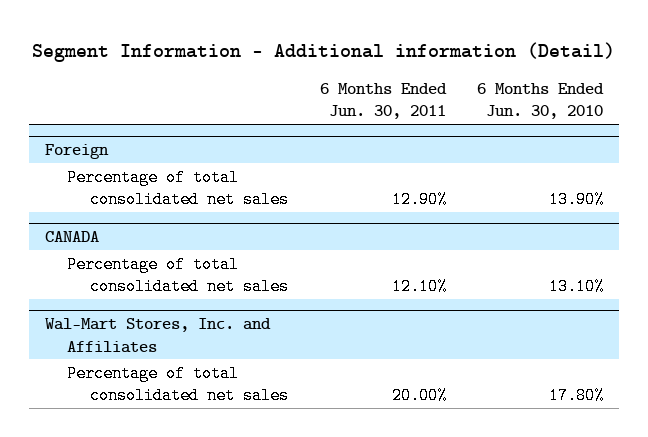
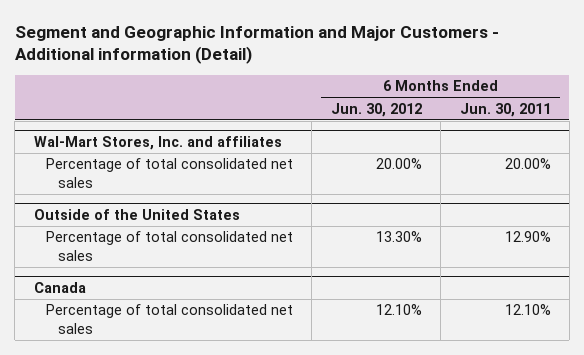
- Segment Information - Additional information (Detail)
+ Segment and Geographic Information and Major Customers - Additional information (Detail)
- | 6 Months Ended Jun. 30, 2011 | 6 Months Ended Jun. 30, 2010
+ | 6 Months Ended Jun. 30, 2012 | 6 Months Ended Jun. 30, 2011
- Foreign
+ Wal-Mart Stores, Inc. and affiliates
+ Percentage of total consolidated net sales | 20.00% | 20.00%
+ Outside of the United States
- CANADA
+ Canada
- Wal-Mart Stores, Inc. and Affiliates
- Percentage of total consolidated net sales | 20.00% | 17.80%

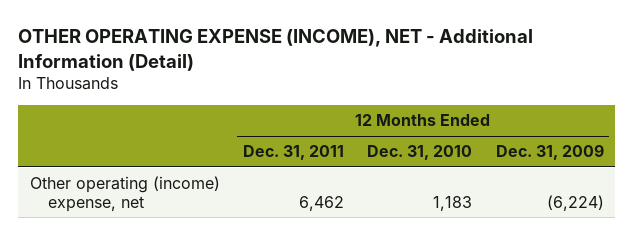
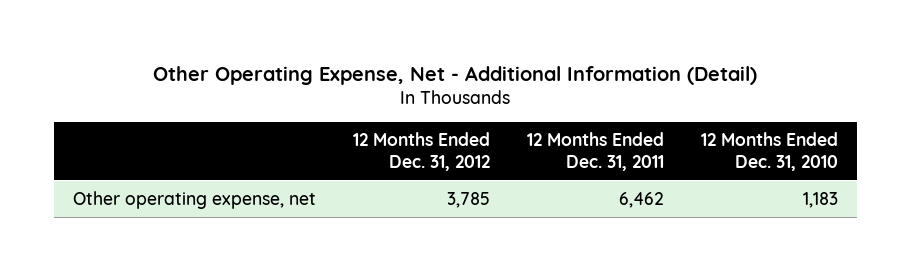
- OTHER OPERATING EXPENSE (INCOME), NET - Additional Information (Detail)
+ Other Operating Expense, Net - Additional Information (Detail)
- | 12 Months Ended Dec. 31, 2011 | 12 Months Ended Dec. 31, 2010 | 12 Months Ended Dec. 31, 2009
+ | 12 Months Ended Dec. 31, 2012 | 12 Months Ended Dec. 31, 2011 | 12 Months Ended Dec. 31, 2010
- Other operating (income) expense, net | 6,462 | 1,183 | (6,224)
+ Other operating expense, net | 3,785 | 6,462 | 1,183

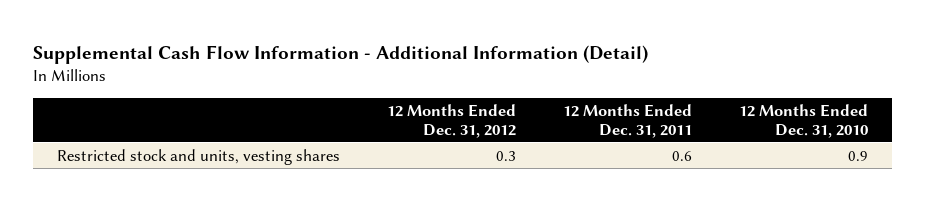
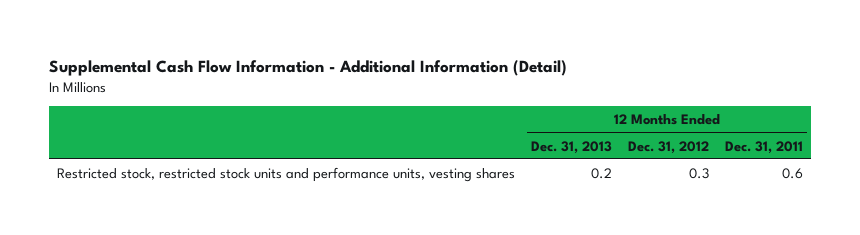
- | 12 Months Ended Dec. 31, 2012 | 12 Months Ended Dec. 31, 2011 | 12 Months Ended Dec. 31, 2010
+ | 12 Months Ended Dec. 31, 2013 | 12 Months Ended Dec. 31, 2012 | 12 Months Ended Dec. 31, 2011
- Restricted stock and units, vesting shares | 0.3 | 0.6 | 0.9
+ Restricted stock, restricted stock units and performance units, vesting shares | 0.2 | 0.3 | 0.6

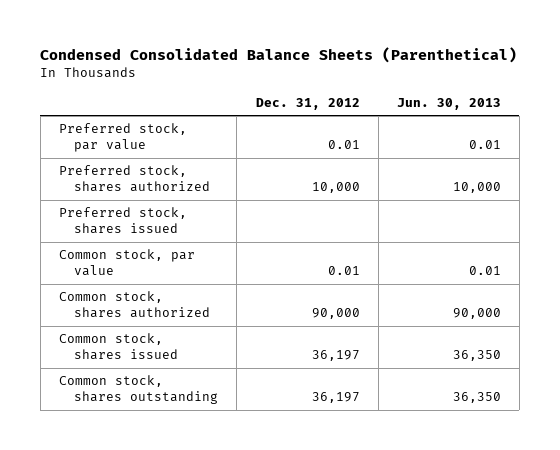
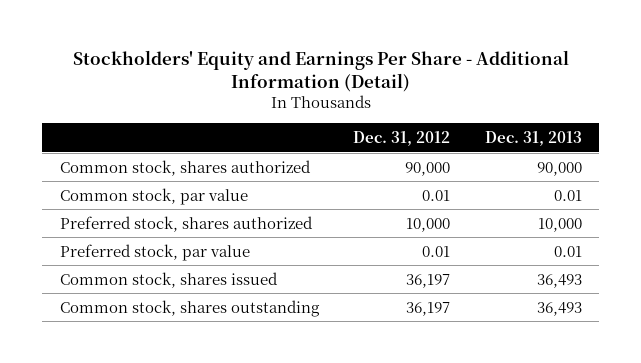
- Condensed Consolidated Balance Sheets (Parenthetical)
+ Stockholders' Equity and Earnings Per Share - Additional Information (Detail)
- | Dec. 31, 2012 | Jun. 30, 2013
+ | Dec. 31, 2012 | Dec. 31, 2013
- Preferred stock, shares issued
moved down: Common stock, par value | 0.01 | 0.01
moved down: Preferred stock, shares authorized | 10,000 | 10,000
moved down: Preferred stock, par value | 0.01 | 0.01

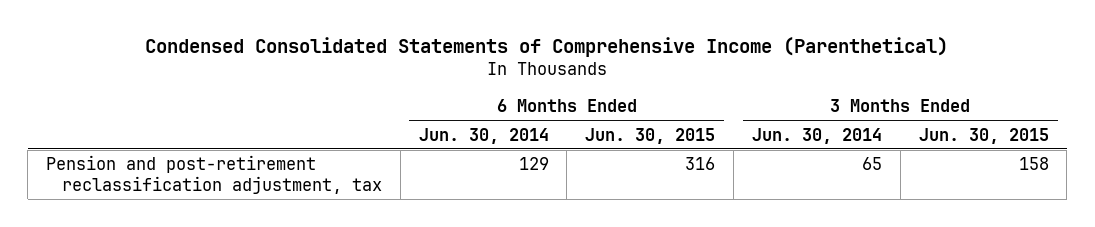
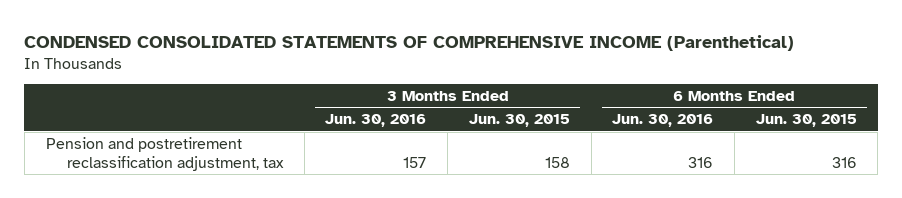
- Condensed Consolidated Statements of Comprehensive Income (Parenthetical)
+ CONDENSED CONSOLIDATED STATEMENTS OF COMPREHENSIVE INCOME (Parenthetical)
- | 6 Months Ended Jun. 30, 2014 | 6 Months Ended Jun. 30, 2015 | 3 Months Ended Jun. 30, 2014 | 3 Months Ended Jun. 30, 2015
+ | 3 Months Ended Jun. 30, 2016 | 3 Months Ended Jun. 30, 2015 | 6 Months Ended Jun. 30, 2016 | 6 Months Ended Jun. 30, 2015
- Pension and post-retirement reclassification adjustment, tax | 129 | 316 | 65 | 158
+ Pension and postretirement reclassification adjustment, tax | 157 | 158 | 316 | 316

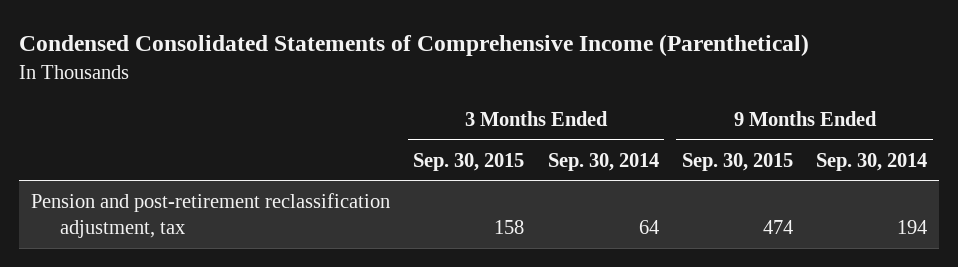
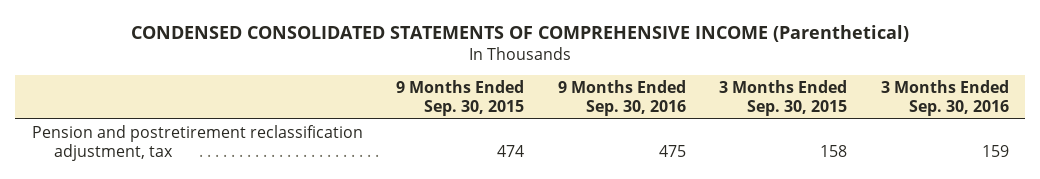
- Condensed Consolidated Statements of Comprehensive Income (Parenthetical)
+ CONDENSED CONSOLIDATED STATEMENTS OF COMPREHENSIVE INCOME (Parenthetical)
- | 3 Months Ended Sep. 30, 2015 | 3 Months Ended Sep. 30, 2014 | 9 Months Ended Sep. 30, 2015 | 9 Months Ended Sep. 30, 2014
+ | 9 Months Ended Sep. 30, 2015 | 9 Months Ended Sep. 30, 2016 | 3 Months Ended Sep. 30, 2015 | 3 Months Ended Sep. 30, 2016
- Pension and post-retirement reclassification adjustment, tax | 158 | 64 | 474 | 194
+ Pension and postretirement reclassification adjustment, tax | 474 | 475 | 158 | 159

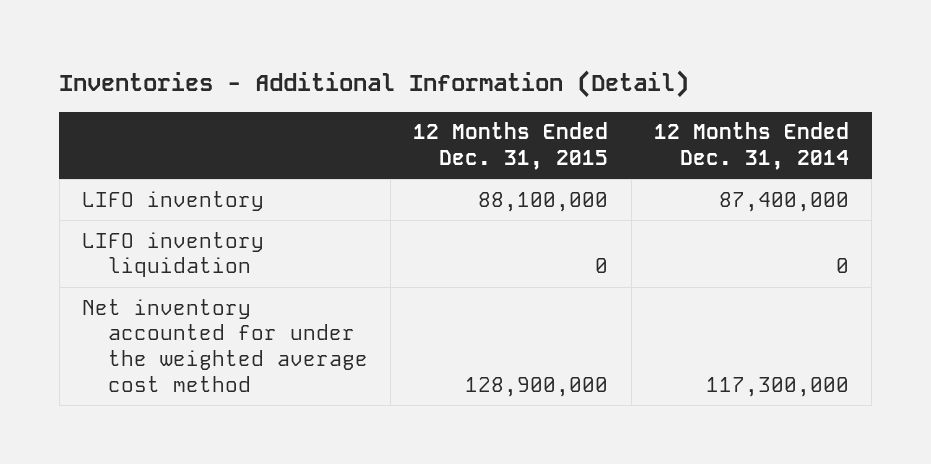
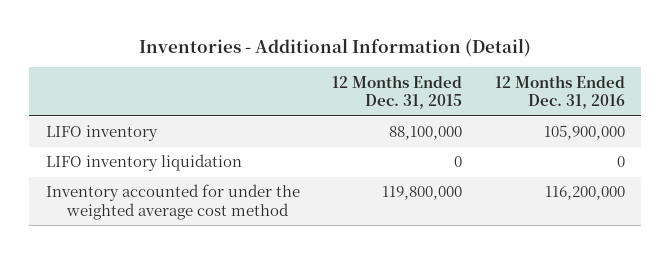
- | 12 Months Ended Dec. 31, 2015 | 12 Months Ended Dec. 31, 2014
+ | 12 Months Ended Dec. 31, 2015 | 12 Months Ended Dec. 31, 2016
- Net inventory accounted for under the weighted average cost method | 128,900,000 | 117,300,000
+ Inventory accounted for under the weighted average cost method | 119,800,000 | 116,200,000

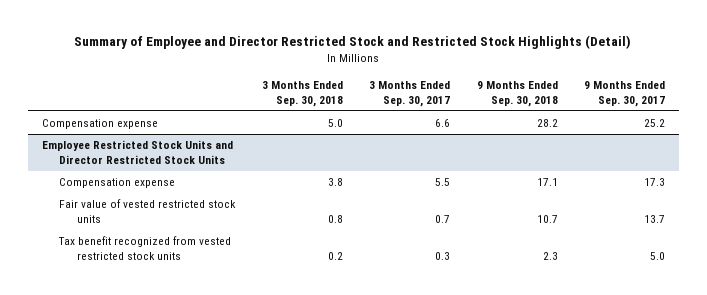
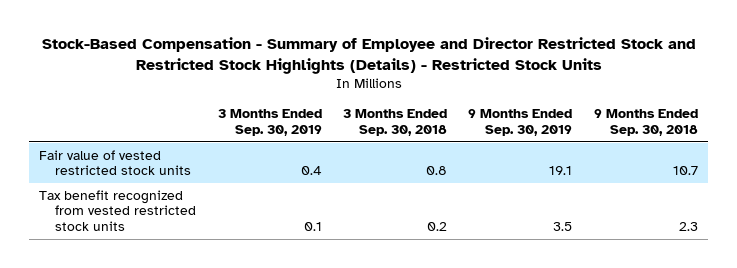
- Summary of Employee and Director Restricted Stock and Restricted Stock Highlights (Detail)
+ Stock-Based Compensation - Summary of Employee and Director Restricted Stock and Restricted Stock Highlights (Details) - Restricted Stock Units
- | 3 Months Ended Sep. 30, 2018 | 3 Months Ended Sep. 30, 2017 | 9 Months Ended Sep. 30, 2018 | 9 Months Ended Sep. 30, 2017
+ | 3 Months Ended Sep. 30, 2019 | 3 Months Ended Sep. 30, 2018 | 9 Months Ended Sep. 30, 2019 | 9 Months Ended Sep. 30, 2018
- Compensation expense | 5.0 | 6.6 | 28.2 | 25.2
- Employee Restricted Stock Units and Director Restricted Stock Units
- Compensation expense | 3.8 | 5.5 | 17.1 | 17.3

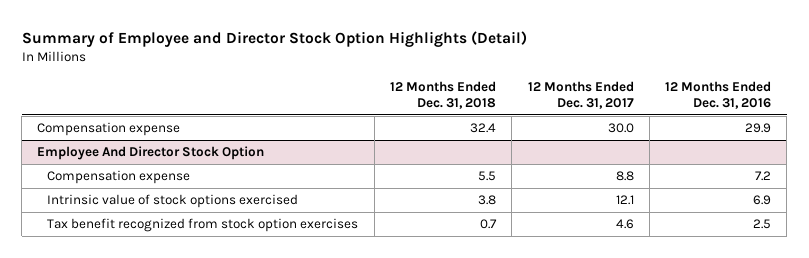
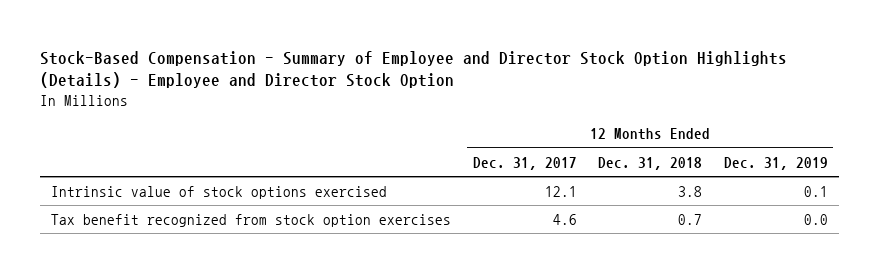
- Summary of Employee and Director Stock Option Highlights (Detail)
+ Stock-Based Compensation - Summary of Employee and Director Stock Option Highlights (Details) - Employee and Director Stock Option
- | 12 Months Ended Dec. 31, 2018 | 12 Months Ended Dec. 31, 2017 | 12 Months Ended Dec. 31, 2016
+ | 12 Months Ended Dec. 31, 2017 | 12 Months Ended Dec. 31, 2018 | 12 Months Ended Dec. 31, 2019
- Compensation expense | 32.4 | 30.0 | 29.9
- Employee And Director Stock Option
- Compensation expense | 5.5 | 8.8 | 7.2

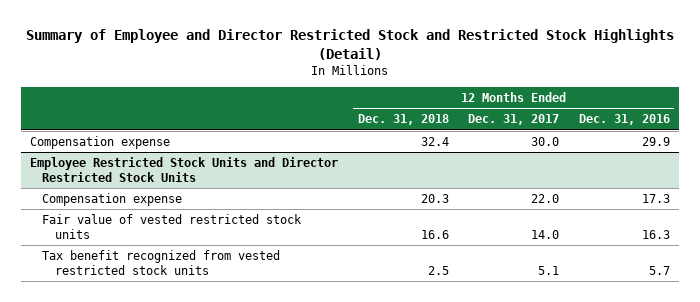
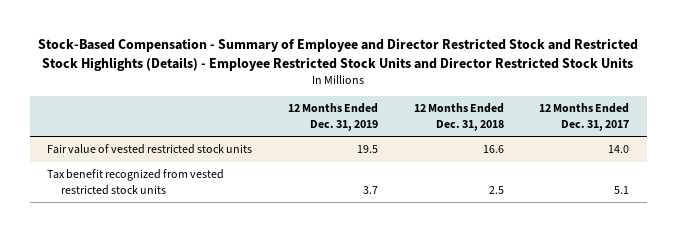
- Summary of Employee and Director Restricted Stock and Restricted Stock Highlights (Detail)
+ Stock-Based Compensation - Summary of Employee and Director Restricted Stock and Restricted Stock Highlights (Details) - Employee Restricted Stock Units and Director Restricted Stock Units
- | 12 Months Ended Dec. 31, 2018 | 12 Months Ended Dec. 31, 2017 | 12 Months Ended Dec. 31, 2016
+ | 12 Months Ended Dec. 31, 2019 | 12 Months Ended Dec. 31, 2018 | 12 Months Ended Dec. 31, 2017
- Compensation expense | 32.4 | 30.0 | 29.9
- Employee Restricted Stock Units and Director Restricted Stock Units
- Compensation expense | 20.3 | 22.0 | 17.3

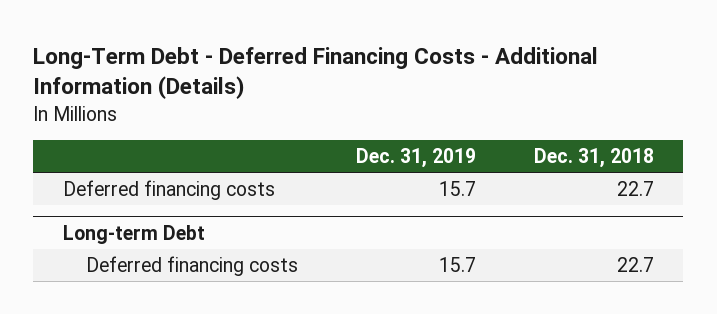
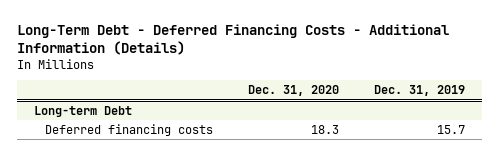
- | Dec. 31, 2019 | Dec. 31, 2018
+ | Dec. 31, 2020 | Dec. 31, 2019
- Deferred financing costs | 15.7 | 22.7

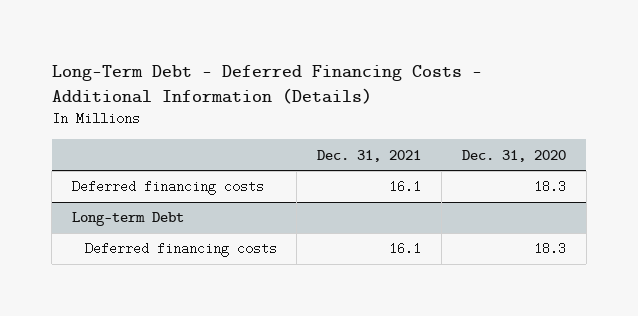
- | Dec. 31, 2020 | Dec. 31, 2019
+ | Dec. 31, 2021 | Dec. 31, 2020
+ Deferred financing costs | 16.1 | 18.3

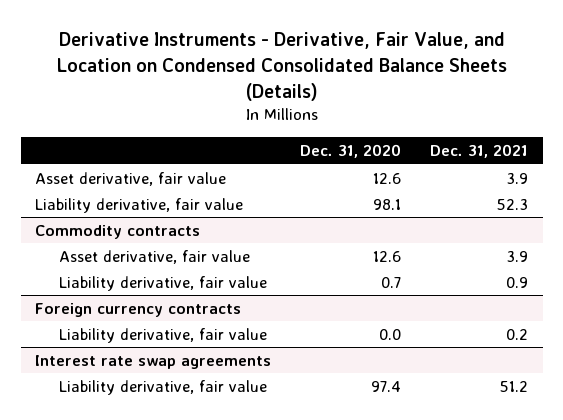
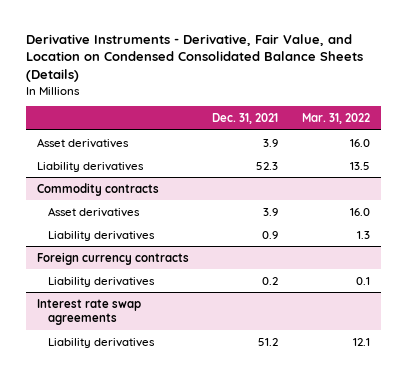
- | Dec. 31, 2020 | Dec. 31, 2021
+ | Dec. 31, 2021 | Mar. 31, 2022
- Asset derivative, fair value | 12.6 | 3.9
- Liability derivative, fair value | 98.1 | 52.3
+ Asset derivatives | 3.9 | 16.0
+ Liability derivatives | 52.3 | 13.5
@ Commodity contracts
- Asset derivative, fair value | 12.6 | 3.9
- Liability derivative, fair value | 0.7 | 0.9
+ Asset derivatives | 3.9 | 16.0
+ Liability derivatives | 0.9 | 1.3
@ Foreign currency contracts
- Liability derivative, fair value | 0.0 | 0.2
+ Liability derivatives | 0.2 | 0.1
@ Interest rate swap agreements
- Liability derivative, fair value | 97.4 | 51.2
+ Liability derivatives | 51.2 | 12.1

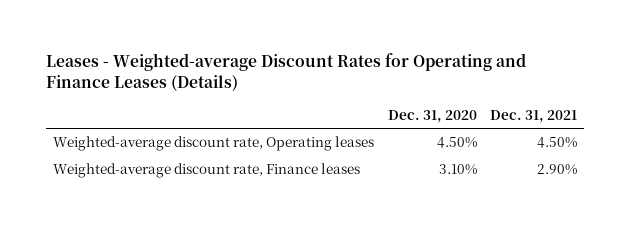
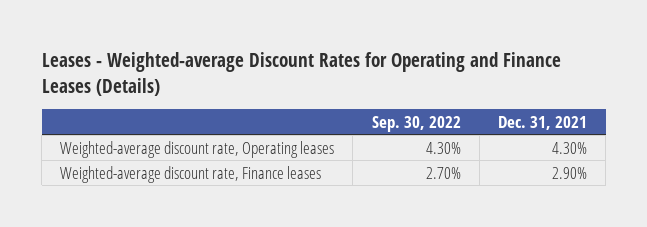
- | Dec. 31, 2020 | Dec. 31, 2021
+ | Sep. 30, 2022 | Dec. 31, 2021
- Weighted-average discount rate, Operating leases | 4.50% | 4.50%
+ Weighted-average discount rate, Operating leases | 4.30% | 4.30%

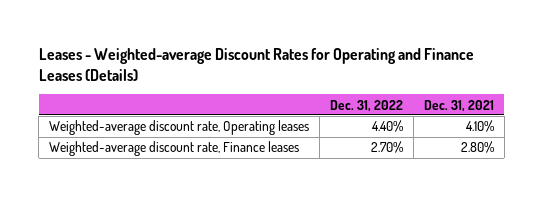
- | Sep. 30, 2022 | Dec. 31, 2021
+ | Dec. 31, 2022 | Dec. 31, 2021
- Weighted-average discount rate, Operating leases | 4.30% | 4.30%
- Weighted-average discount rate, Finance leases | 2.70% | 2.90%
+ Weighted-average discount rate, Operating leases | 4.40% | 4.10%
+ Weighted-average discount rate, Finance leases | 2.70% | 2.80%

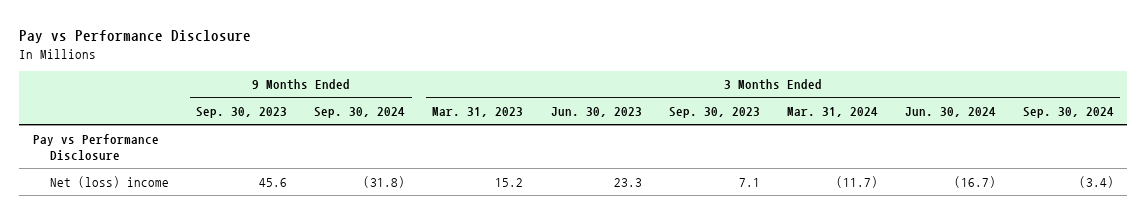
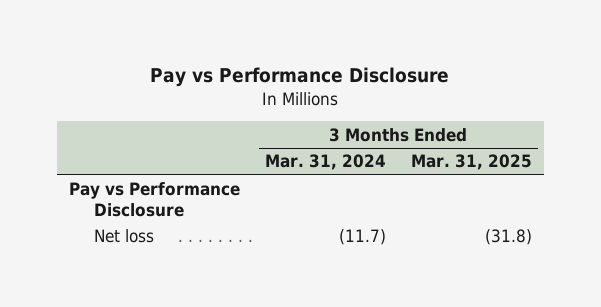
- | 9 Months Ended Sep. 30, 2023 | 9 Months Ended Sep. 30, 2024 | 3 Months Ended Mar. 31, 2023 | 3 Months Ended Jun. 30, 2023 | 3 Months Ended Sep. 30, 2023 | 3 Months Ended Mar. 31, 2024 | 3 Months Ended Jun. 30, 2024 | 3 Months Ended Sep. 30, 2024
+ | 3 Months Ended Mar. 31, 2024 | 3 Months Ended Mar. 31, 2025
- Net (loss) income | 45.6 | (31.8) | 15.2 | 23.3 | 7.1 | (11.7) | (16.7) | (3.4)
+ Net loss | (11.7) | (31.8)

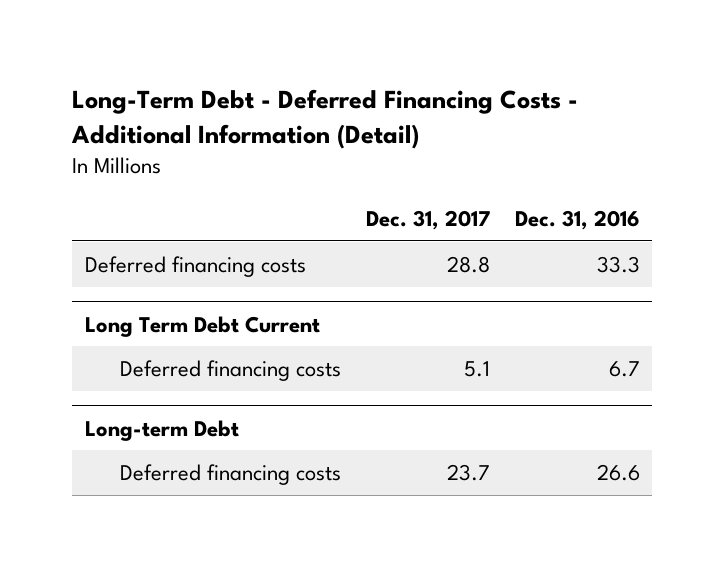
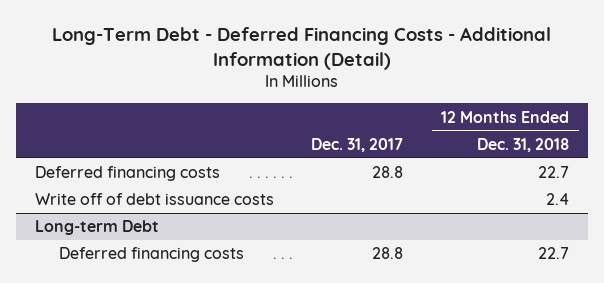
- | Dec. 31, 2017 | Dec. 31, 2016
+ | Dec. 31, 2017 | 12 Months Ended Dec. 31, 2018
- Long Term Debt Current
- Deferred financing costs | 5.1 | 6.7
+ Write off of debt issuance costs | | 2.4
@ Long-term Debt
- Deferred financing costs | 23.7 | 26.6
+ Deferred financing costs | 28.8 | 22.7

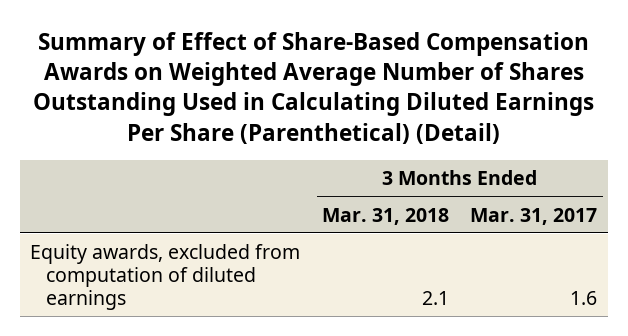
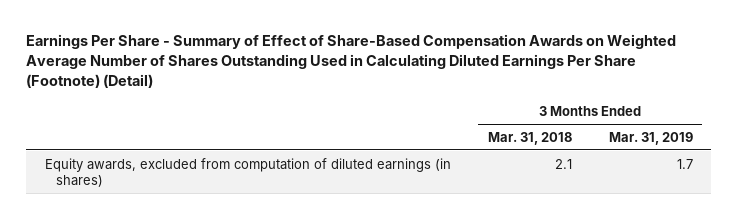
- Summary of Effect of Share-Based Compensation Awards on Weighted Average Number of Shares Outstanding Used in Calculating Diluted Earnings Per Share (Parenthetical) (Detail)
+ Earnings Per Share - Summary of Effect of Share-Based Compensation Awards on Weighted Average Number of Shares Outstanding Used in Calculating Diluted Earnings Per Share (Footnote) (Detail)
- | 3 Months Ended Mar. 31, 2018 | 3 Months Ended Mar. 31, 2017
+ | 3 Months Ended Mar. 31, 2018 | 3 Months Ended Mar. 31, 2019
- Equity awards, excluded from computation of diluted earnings | 2.1 | 1.6
+ Equity awards, excluded from computation of diluted earnings (in shares) | 2.1 | 1.7

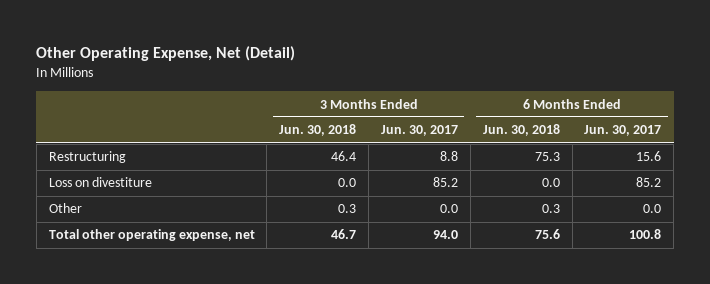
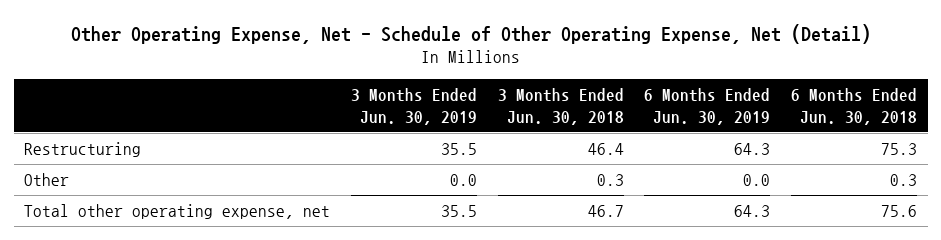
- Other Operating Expense, Net (Detail)
+ Other Operating Expense, Net - Schedule of Other Operating Expense, Net (Detail)
- | 3 Months Ended Jun. 30, 2018 | 3 Months Ended Jun. 30, 2017 | 6 Months Ended Jun. 30, 2018 | 6 Months Ended Jun. 30, 2017
+ | 3 Months Ended Jun. 30, 2019 | 3 Months Ended Jun. 30, 2018 | 6 Months Ended Jun. 30, 2019 | 6 Months Ended Jun. 30, 2018
- Loss on divestiture | 0.0 | 85.2 | 0.0 | 85.2

